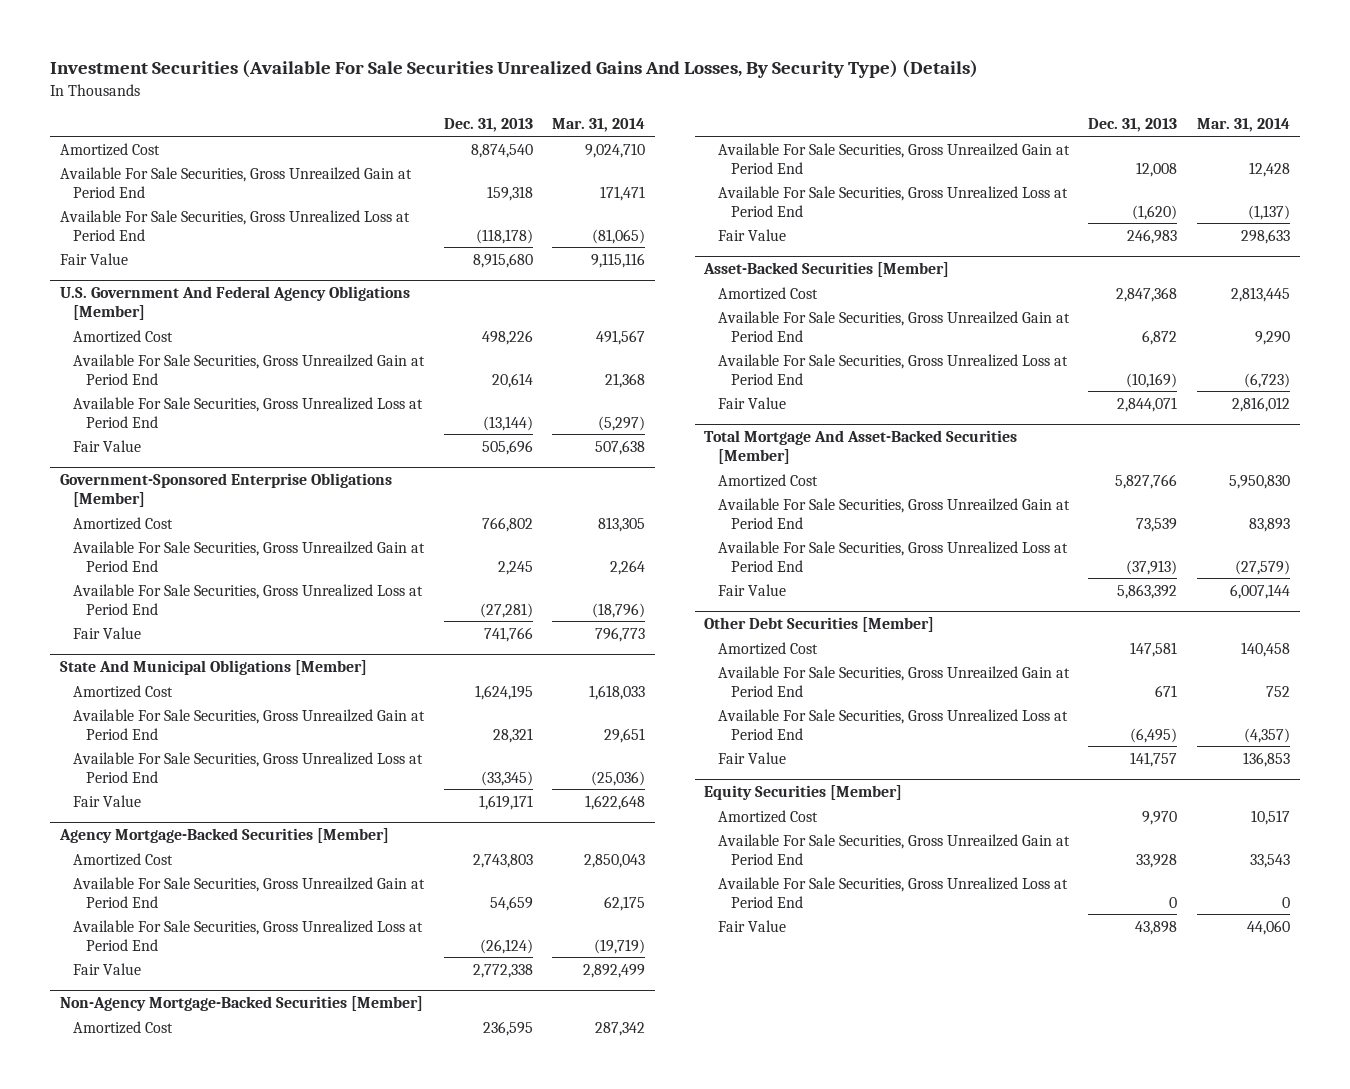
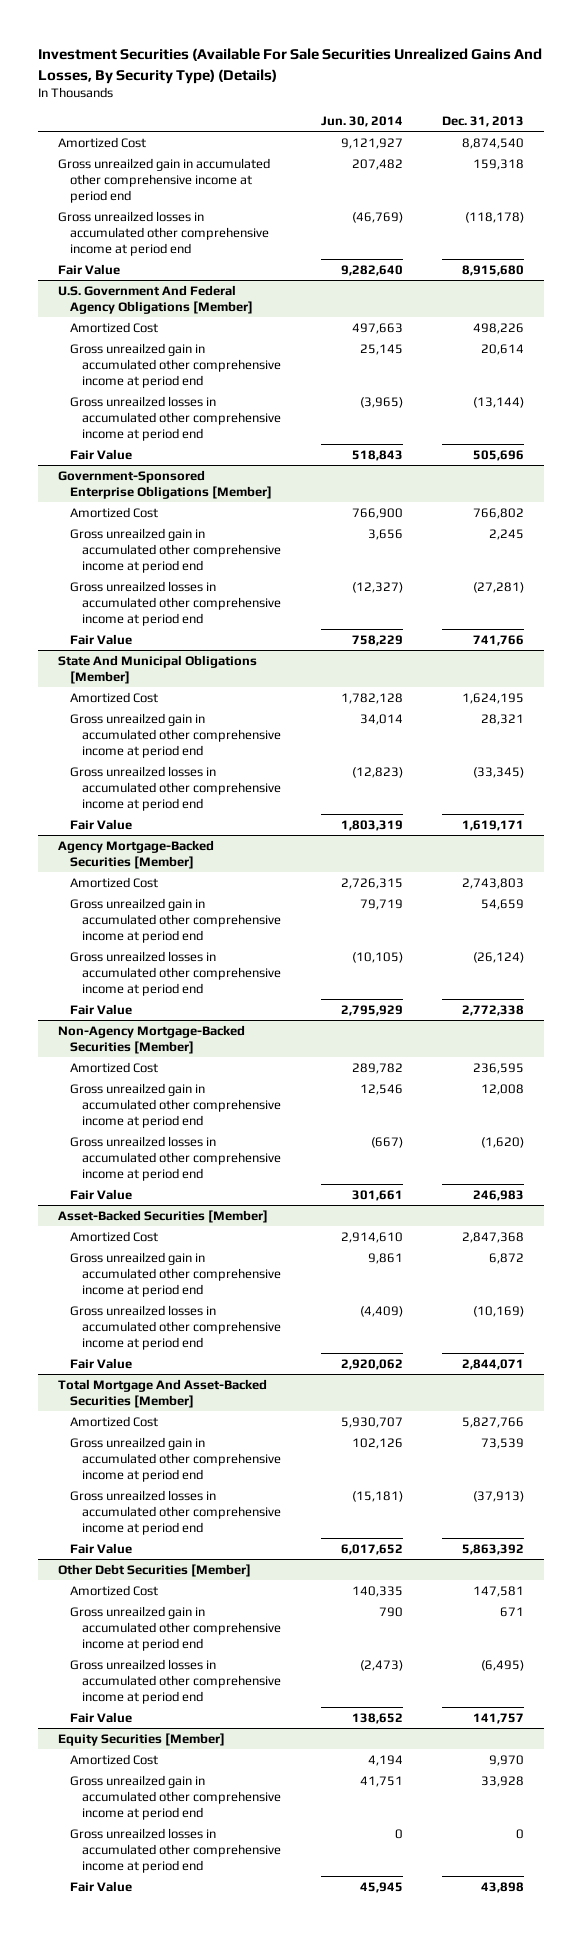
- | Dec. 31, 2013 | Mar. 31, 2014
+ | Jun. 30, 2014 | Dec. 31, 2013
- Available For Sale Securities, Gross Unreailzed Gain at Period End | 159,318 | 171,471
- Available For Sale Securities, Gross Unrealized Loss at Period End | (118,178) | (81,065)
+ Gross unreailzed gain in accumulated other comprehensive income at period end | 207,482 | 159,318
+ Gross unreailzed losses in accumulated other comprehensive income at period end | (46,769) | (118,178)
@ U.S. Government And Federal Agency Obligations [Member]
- Available For Sale Securities, Gross Unreailzed Gain at Period End | 20,614 | 21,368
- Available For Sale Securities, Gross Unrealized Loss at Period End | (13,144) | (5,297)
+ Gross unreailzed gain in accumulated other comprehensive income at period end | 25,145 | 20,614
+ Gross unreailzed losses in accumulated other comprehensive income at period end | (3,965) | (13,144)
@ Government-Sponsored Enterprise Obligations [Member]
- Available For Sale Securities, Gross Unreailzed Gain at Period End | 2,245 | 2,264
- Available For Sale Securities, Gross Unrealized Loss at Period End | (27,281) | (18,796)
+ Gross unreailzed gain in accumulated other comprehensive income at period end | 3,656 | 2,245
+ Gross unreailzed losses in accumulated other comprehensive income at period end | (12,327) | (27,281)
@ State And Municipal Obligations [Member]
- Available For Sale Securities, Gross Unreailzed Gain at Period End | 28,321 | 29,651
- Available For Sale Securities, Gross Unrealized Loss at Period End | (33,345) | (25,036)
+ Gross unreailzed gain in accumulated other comprehensive income at period end | 34,014 | 28,321
+ Gross unreailzed losses in accumulated other comprehensive income at period end | (12,823) | (33,345)
@ Agency Mortgage-Backed Securities [Member]
- Available For Sale Securities, Gross Unreailzed Gain at Period End | 54,659 | 62,175
- Available For Sale Securities, Gross Unrealized Loss at Period End | (26,124) | (19,719)
+ Gross unreailzed gain in accumulated other comprehensive income at period end | 79,719 | 54,659
+ Gross unreailzed losses in accumulated other comprehensive income at period end | (10,105) | (26,124)
@ Non-Agency Mortgage-Backed Securities [Member]
- Available For Sale Securities, Gross Unreailzed Gain at Period End | 12,008 | 12,428
- Available For Sale Securities, Gross Unrealized Loss at Period End | (1,620) | (1,137)
+ Gross unreailzed gain in accumulated other comprehensive income at period end | 12,546 | 12,008
+ Gross unreailzed losses in accumulated other comprehensive income at period end | (667) | (1,620)
@ Asset-Backed Securities [Member]
- Available For Sale Securities, Gross Unreailzed Gain at Period End | 6,872 | 9,290
- Available For Sale Securities, Gross Unrealized Loss at Period End | (10,169) | (6,723)
+ Gross unreailzed gain in accumulated other comprehensive income at period end | 9,861 | 6,872
+ Gross unreailzed losses in accumulated other comprehensive income at period end | (4,409) | (10,169)
@ Total Mortgage And Asset-Backed Securities [Member]
- Available For Sale Securities, Gross Unreailzed Gain at Period End | 73,539 | 83,893
- Available For Sale Securities, Gross Unrealized Loss at Period End | (37,913) | (27,579)
+ Gross unreailzed gain in accumulated other comprehensive income at period end | 102,126 | 73,539
+ Gross unreailzed losses in accumulated other comprehensive income at period end | (15,181) | (37,913)
@ Other Debt Securities [Member]
- Available For Sale Securities, Gross Unreailzed Gain at Period End | 671 | 752
- Available For Sale Securities, Gross Unrealized Loss at Period End | (6,495) | (4,357)
+ Gross unreailzed gain in accumulated other comprehensive income at period end | 790 | 671
+ Gross unreailzed losses in accumulated other comprehensive income at period end | (2,473) | (6,495)
@ Equity Securities [Member]
- Available For Sale Securities, Gross Unreailzed Gain at Period End | 33,928 | 33,543
- Available For Sale Securities, Gross Unrealized Loss at Period End | 0 | 0
+ Gross unreailzed gain in accumulated other comprehensive income at period end | 41,751 | 33,928
+ Gross unreailzed losses in accumulated other comprehensive income at period end | 0 | 0

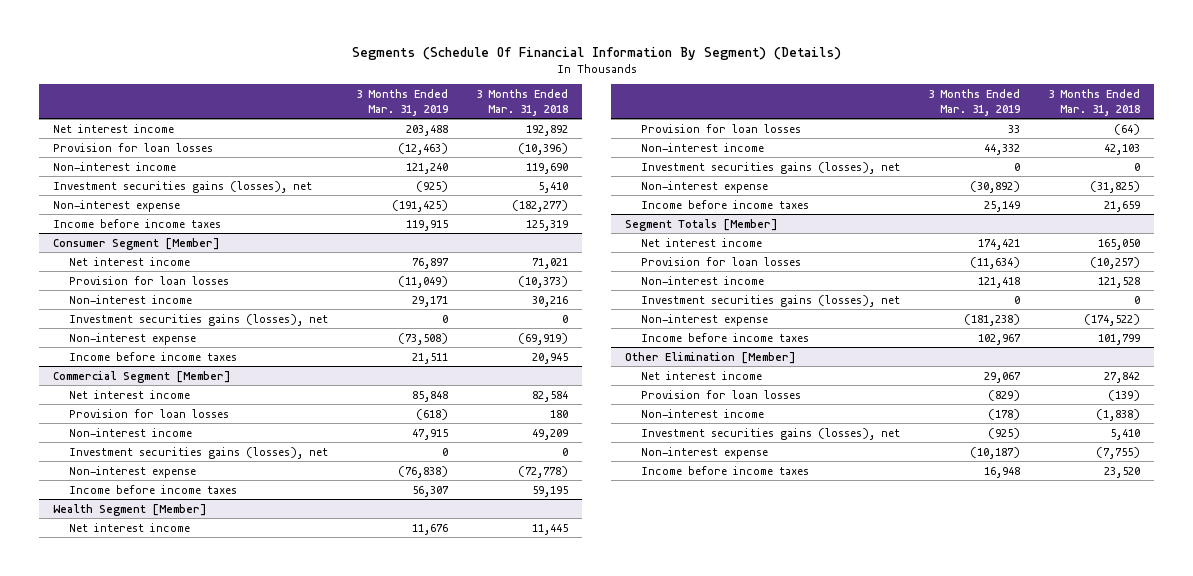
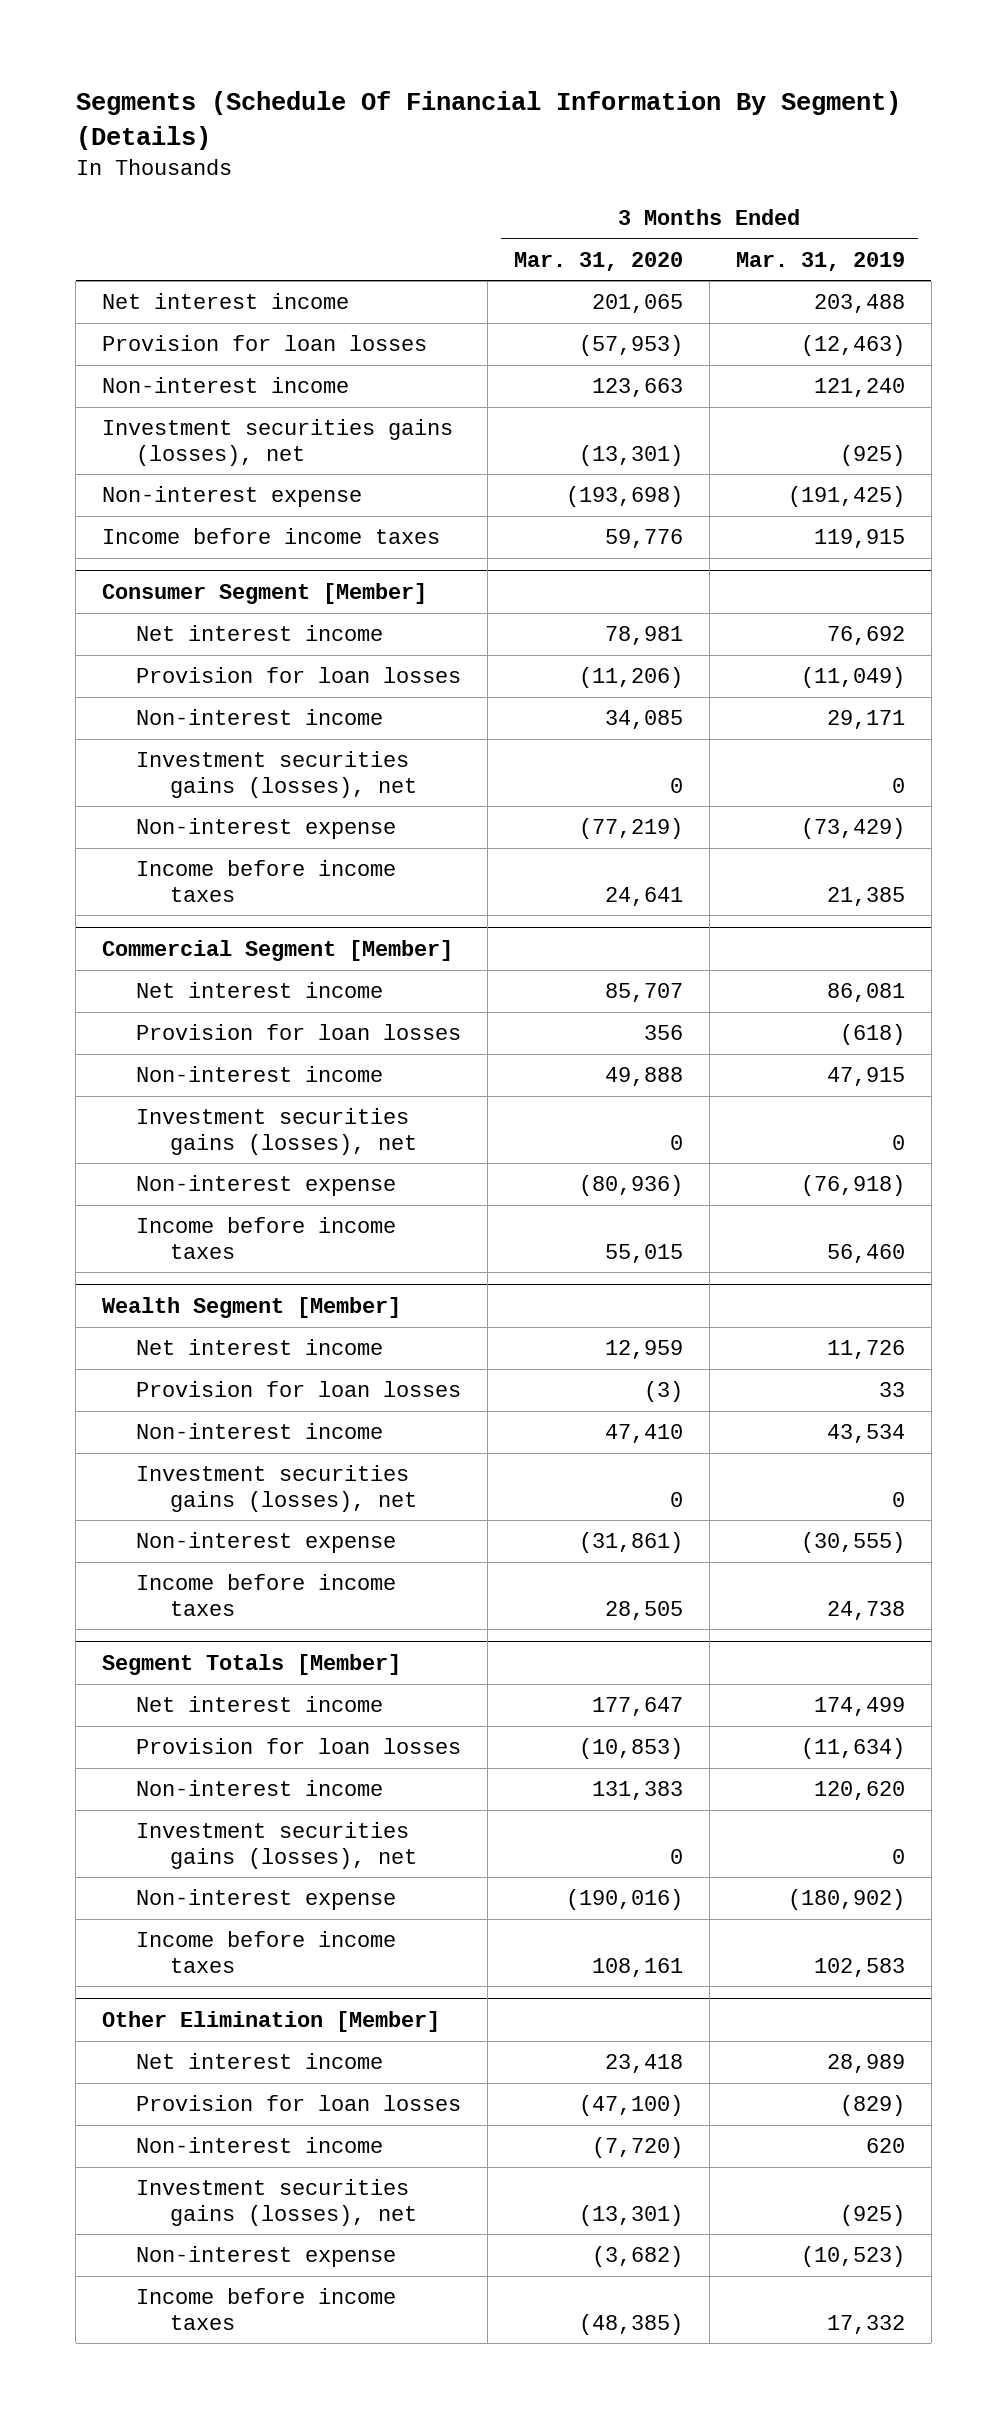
- | 3 Months Ended Mar. 31, 2019 | 3 Months Ended Mar. 31, 2018
+ | 3 Months Ended Mar. 31, 2020 | 3 Months Ended Mar. 31, 2019
@ Consumer Segment [Member]
- Net interest income | 76,897 | 71,021
+ Net interest income | 78,981 | 76,692
- Non-interest expense | (73,508) | (69,919)
- Income before income taxes | 21,511 | 20,945
+ Non-interest expense | (77,219) | (73,429)
+ Income before income taxes | 24,641 | 21,385
@ Commercial Segment [Member]
- Net interest income | 85,848 | 82,584
+ Net interest income | 85,707 | 86,081
- Non-interest expense | (76,838) | (72,778)
- Income before income taxes | 56,307 | 59,195
+ Non-interest expense | (80,936) | (76,918)
+ Income before income taxes | 55,015 | 56,460
@ Wealth Segment [Member]
- Net interest income | 11,676 | 11,445
+ Net interest income | 12,959 | 11,726
- Non-interest income | 44,332 | 42,103
+ Non-interest income | 47,410 | 43,534
- Non-interest expense | (30,892) | (31,825)
- Income before income taxes | 25,149 | 21,659
+ Non-interest expense | (31,861) | (30,555)
+ Income before income taxes | 28,505 | 24,738
@ Segment Totals [Member]
- Net interest income | 174,421 | 165,050
+ Net interest income | 177,647 | 174,499
- Non-interest income | 121,418 | 121,528
+ Non-interest income | 131,383 | 120,620
- Non-interest expense | (181,238) | (174,522)
- Income before income taxes | 102,967 | 101,799
+ Non-interest expense | (190,016) | (180,902)
+ Income before income taxes | 108,161 | 102,583
@ Other Elimination [Member]
- Net interest income | 29,067 | 27,842
+ Net interest income | 23,418 | 28,989
- Non-interest income | (178) | (1,838)
+ Non-interest income | (7,720) | 620
- Non-interest expense | (10,187) | (7,755)
- Income before income taxes | 16,948 | 23,520
+ Non-interest expense | (3,682) | (10,523)
+ Income before income taxes | (48,385) | 17,332

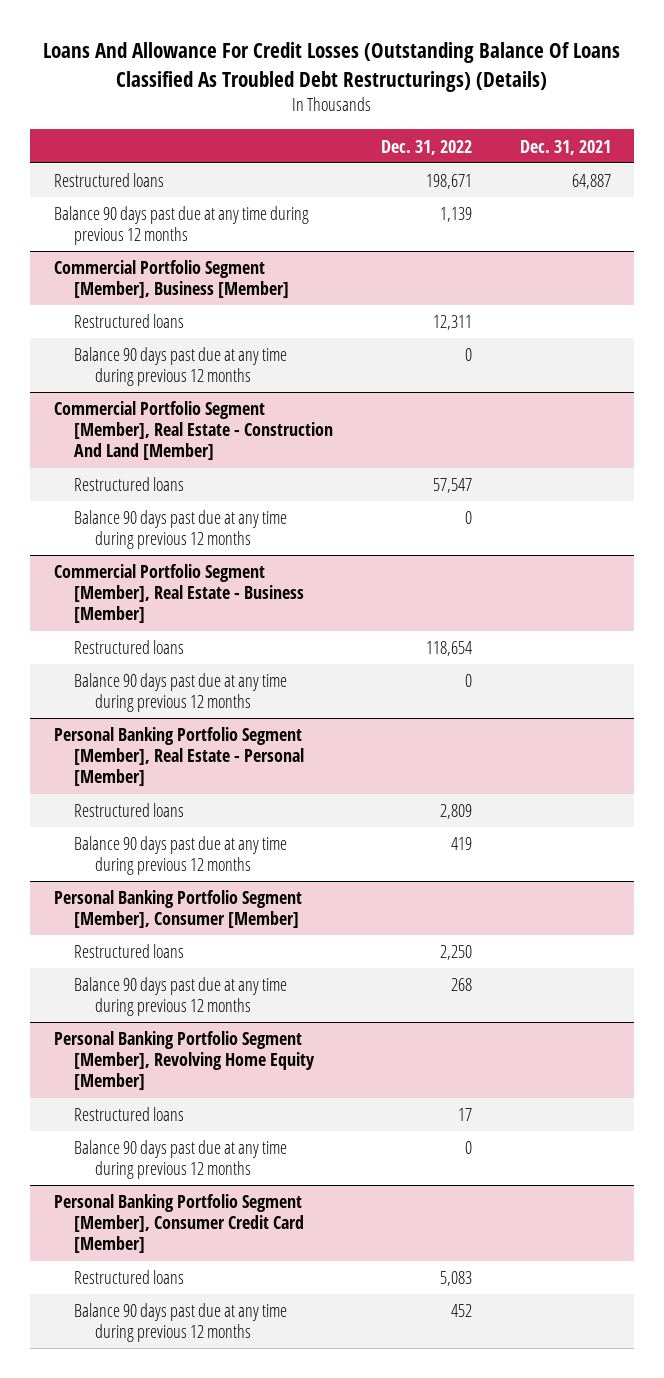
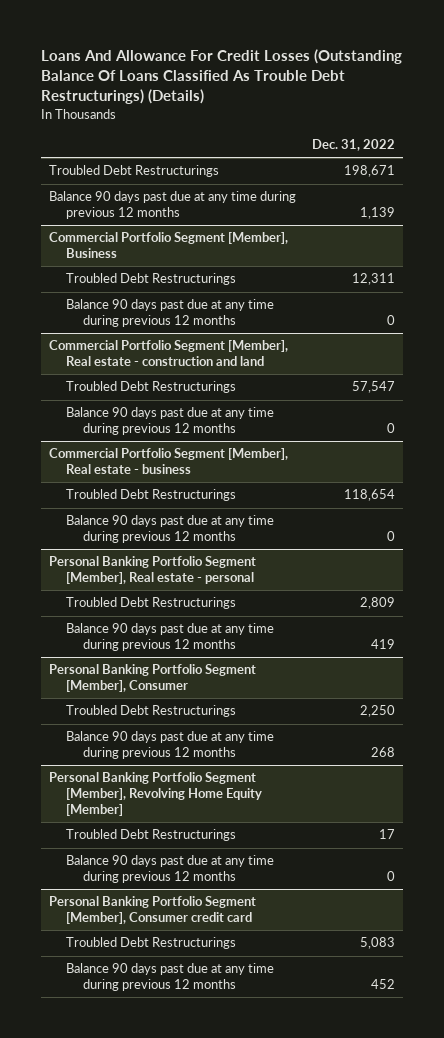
- Loans And Allowance For Credit Losses (Outstanding Balance Of Loans Classified As Troubled Debt Restructurings) (Details)
+ Loans And Allowance For Credit Losses (Outstanding Balance Of Loans Classified As Trouble Debt Restructurings) (Details)
- | Dec. 31, 2022 | Dec. 31, 2021
+ | Dec. 31, 2022
- Restructured loans | 198,671 | 64,887
+ Troubled Debt Restructurings | 198,671
- Commercial Portfolio Segment [Member], Business [Member]
- Restructured loans | 12,311 |
+ Commercial Portfolio Segment [Member], Business
+ Troubled Debt Restructurings | 12,311
- Commercial Portfolio Segment [Member], Real Estate - Construction And Land [Member]
- Restructured loans | 57,547 |
+ Commercial Portfolio Segment [Member], Real estate - construction and land
+ Troubled Debt Restructurings | 57,547
- Commercial Portfolio Segment [Member], Real Estate - Business [Member]
- Restructured loans | 118,654 |
+ Commercial Portfolio Segment [Member], Real estate - business
+ Troubled Debt Restructurings | 118,654
- Personal Banking Portfolio Segment [Member], Real Estate - Personal [Member]
- Restructured loans | 2,809 |
+ Personal Banking Portfolio Segment [Member], Real estate - personal
+ Troubled Debt Restructurings | 2,809
- Personal Banking Portfolio Segment [Member], Consumer [Member]
- Restructured loans | 2,250 |
+ Personal Banking Portfolio Segment [Member], Consumer
+ Troubled Debt Restructurings | 2,250
@ Personal Banking Portfolio Segment [Member], Revolving Home Equity [Member]
- Restructured loans | 17 |
+ Troubled Debt Restructurings | 17
- Personal Banking Portfolio Segment [Member], Consumer Credit Card [Member]
- Restructured loans | 5,083 |
+ Personal Banking Portfolio Segment [Member], Consumer credit card
+ Troubled Debt Restructurings | 5,083

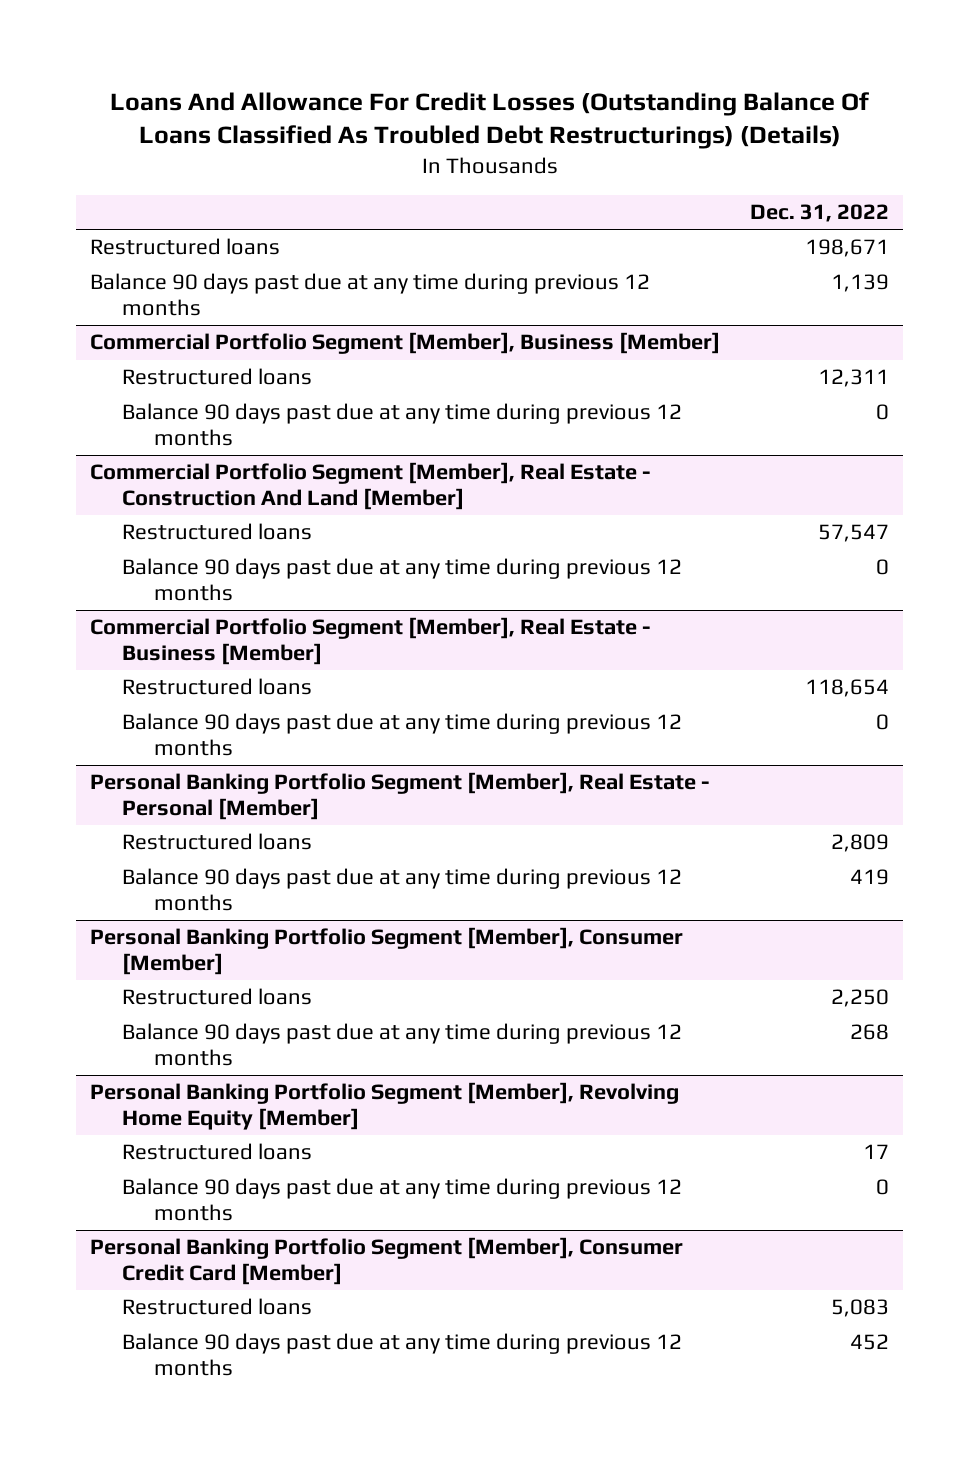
- Loans And Allowance For Credit Losses (Outstanding Balance Of Loans Classified As Trouble Debt Restructurings) (Details)
+ Loans And Allowance For Credit Losses (Outstanding Balance Of Loans Classified As Troubled Debt Restructurings) (Details)
- Troubled Debt Restructurings | 198,671
+ Restructured loans | 198,671
- Commercial Portfolio Segment [Member], Business
- Troubled Debt Restructurings | 12,311
+ Commercial Portfolio Segment [Member], Business [Member]
+ Restructured loans | 12,311
- Commercial Portfolio Segment [Member], Real estate - construction and land
- Troubled Debt Restructurings | 57,547
+ Commercial Portfolio Segment [Member], Real Estate - Construction And Land [Member]
+ Restructured loans | 57,547
- Commercial Portfolio Segment [Member], Real estate - business
- Troubled Debt Restructurings | 118,654
+ Commercial Portfolio Segment [Member], Real Estate - Business [Member]
+ Restructured loans | 118,654
- Personal Banking Portfolio Segment [Member], Real estate - personal
- Troubled Debt Restructurings | 2,809
+ Personal Banking Portfolio Segment [Member], Real Estate - Personal [Member]
+ Restructured loans | 2,809
- Personal Banking Portfolio Segment [Member], Consumer
- Troubled Debt Restructurings | 2,250
+ Personal Banking Portfolio Segment [Member], Consumer [Member]
+ Restructured loans | 2,250
@ Personal Banking Portfolio Segment [Member], Revolving Home Equity [Member]
- Troubled Debt Restructurings | 17
+ Restructured loans | 17
- Personal Banking Portfolio Segment [Member], Consumer credit card
- Troubled Debt Restructurings | 5,083
+ Personal Banking Portfolio Segment [Member], Consumer Credit Card [Member]
+ Restructured loans | 5,083

